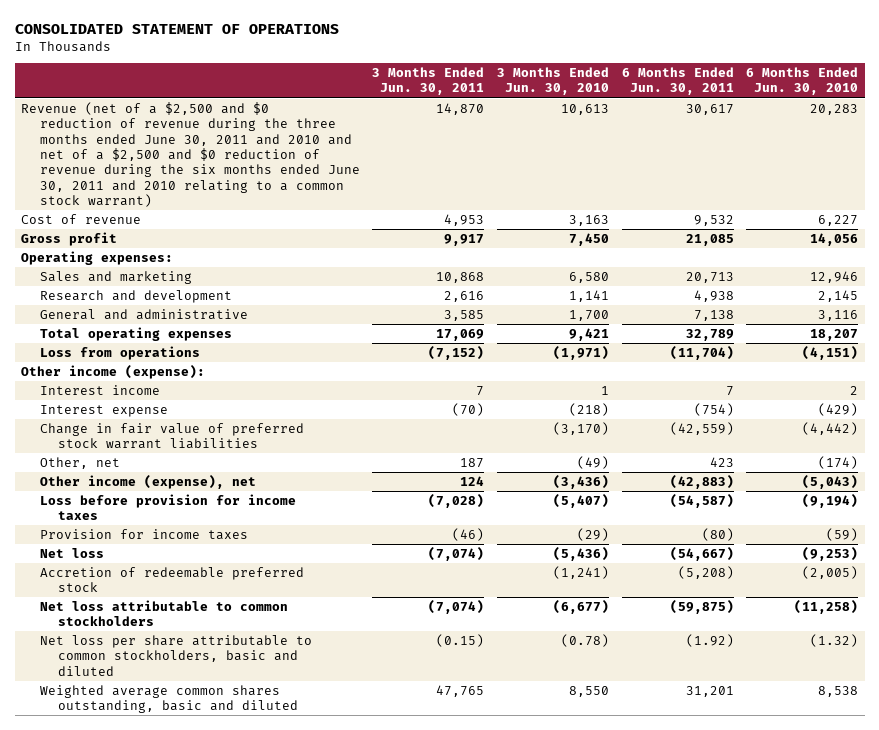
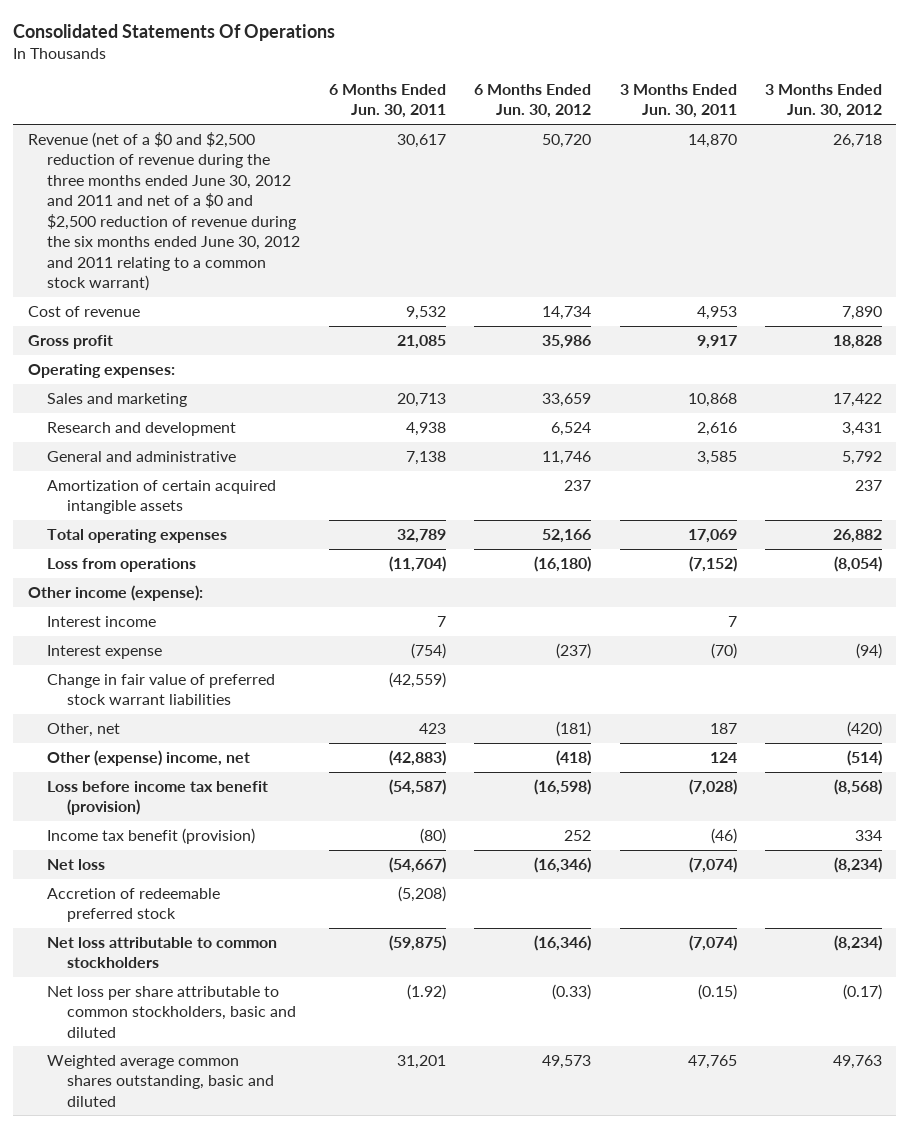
- CONSOLIDATED STATEMENT OF OPERATIONS
+ Consolidated Statements Of Operations
- | 3 Months Ended Jun. 30, 2011 | 3 Months Ended Jun. 30, 2010 | 6 Months Ended Jun. 30, 2011 | 6 Months Ended Jun. 30, 2010
+ | 6 Months Ended Jun. 30, 2011 | 6 Months Ended Jun. 30, 2012 | 3 Months Ended Jun. 30, 2011 | 3 Months Ended Jun. 30, 2012
- Revenue (net of a $2,500 and $0 reduction of revenue during the three months ended June 30, 2011 and 2010 and net of a $2,500 and $0 reduction of revenue during the six months ended June 30, 2011 and 2010 relating to a common stock warrant) | 14,870 | 10,613 | 30,617 | 20,283
+ Revenue (net of a $0 and $2,500 reduction of revenue during the three months ended June 30, 2012 and 2011 and net of a $0 and $2,500 reduction of revenue during the six months ended June 30, 2012 and 2011 relating to a common stock warrant) | 30,617 | 50,720 | 14,870 | 26,718
+ Amortization of certain acquired intangible assets | | 237 | | 237
- Other income (expense), net | 124 | (3,436) | (42,883) | (5,043)
- Loss before provision for income taxes | (7,028) | (5,407) | (54,587) | (9,194)
- Provision for income taxes | (46) | (29) | (80) | (59)
+ Other (expense) income, net | (42,883) | (418) | 124 | (514)
+ Loss before income tax benefit (provision) | (54,587) | (16,598) | (7,028) | (8,568)
+ Income tax benefit (provision) | (80) | 252 | (46) | 334

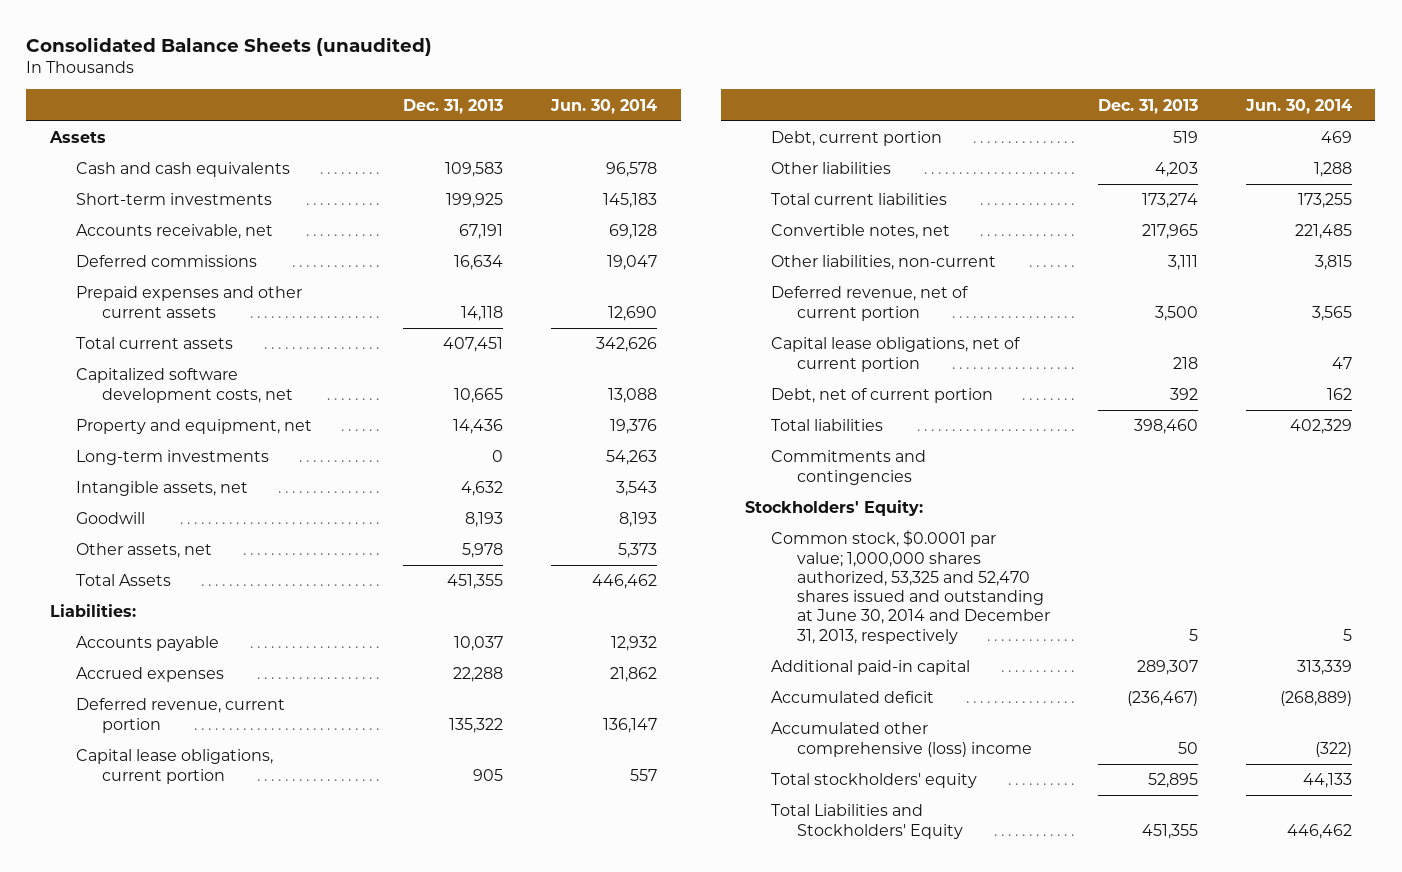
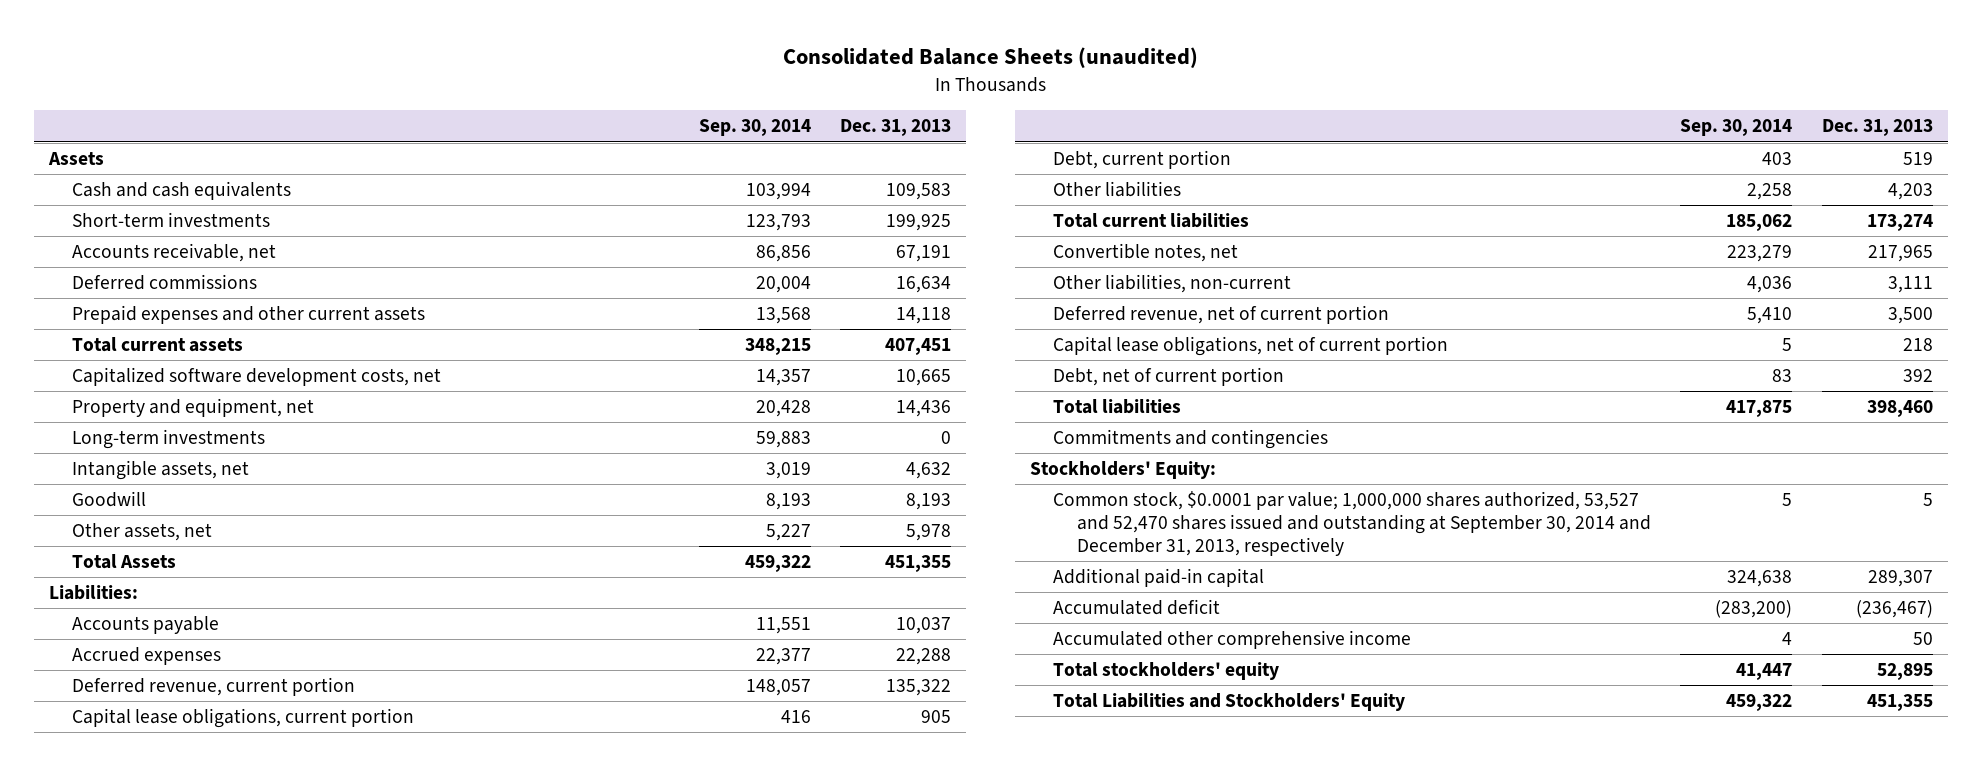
- | Dec. 31, 2013 | Jun. 30, 2014
+ | Sep. 30, 2014 | Dec. 31, 2013
- Common stock, $0.0001 par value; 1,000,000 shares authorized, 53,325 and 52,470 shares issued and outstanding at June 30, 2014 and December 31, 2013, respectively | 5 | 5
+ Common stock, $0.0001 par value; 1,000,000 shares authorized, 53,527 and 52,470 shares issued and outstanding at September 30, 2014 and December 31, 2013, respectively | 5 | 5
- Accumulated other comprehensive (loss) income | 50 | (322)
+ Accumulated other comprehensive income | 4 | 50

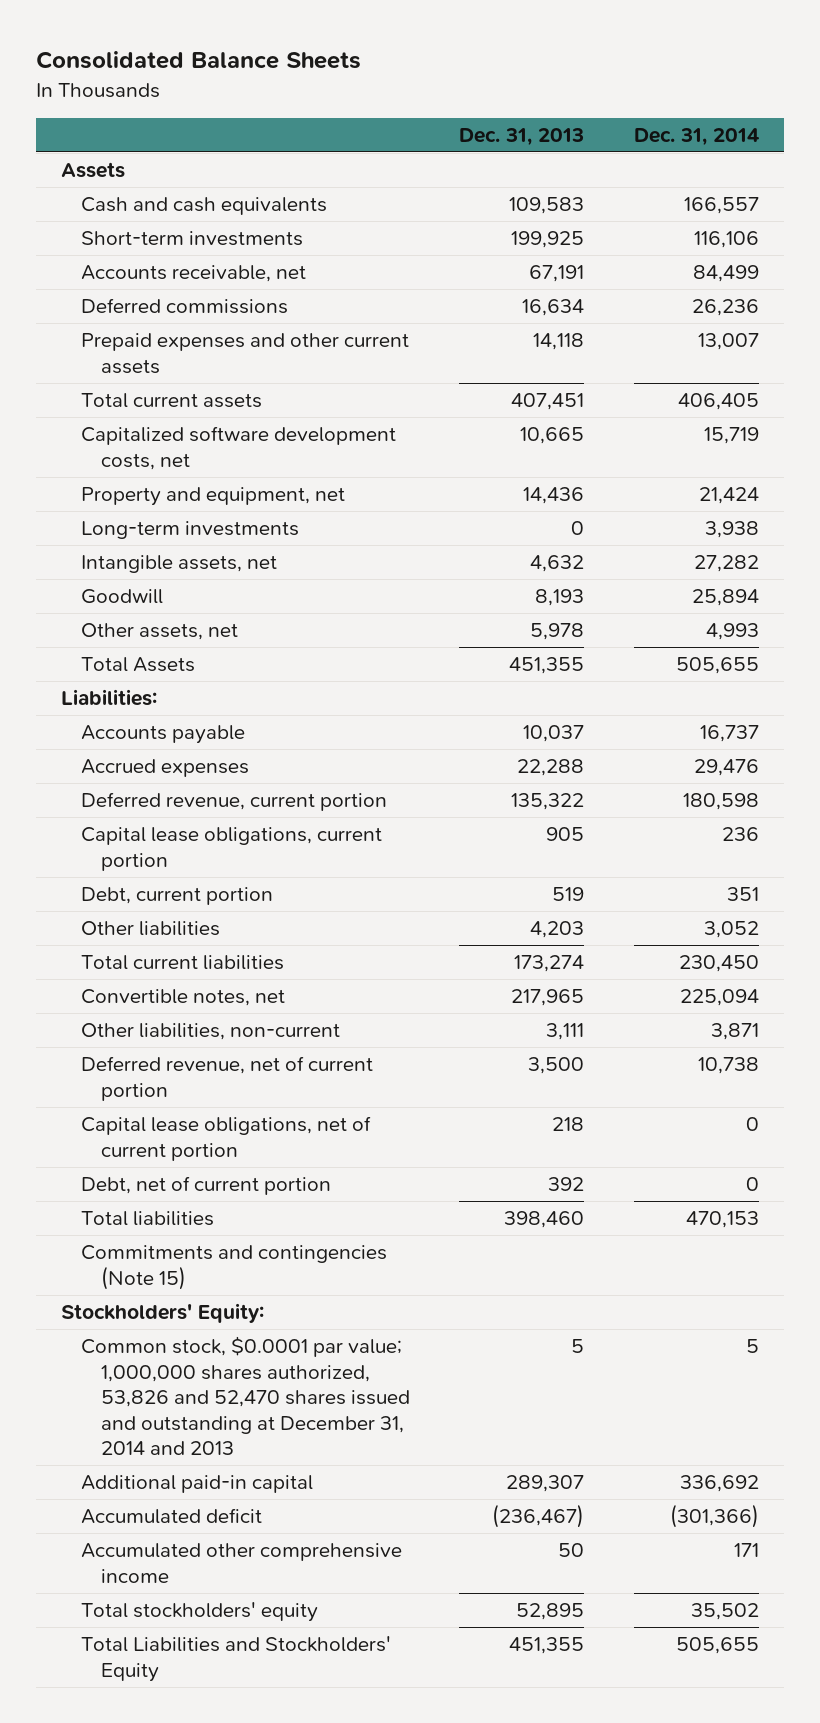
- Consolidated Balance Sheets (unaudited)
+ Consolidated Balance Sheets
- | Sep. 30, 2014 | Dec. 31, 2013
+ | Dec. 31, 2013 | Dec. 31, 2014
- Commitments and contingencies
+ Commitments and contingencies (Note 15)
- Common stock, $0.0001 par value; 1,000,000 shares authorized, 53,527 and 52,470 shares issued and outstanding at September 30, 2014 and December 31, 2013, respectively | 5 | 5
+ Common stock, $0.0001 par value; 1,000,000 shares authorized, 53,826 and 52,470 shares issued and outstanding at December 31, 2014 and 2013 | 5 | 5

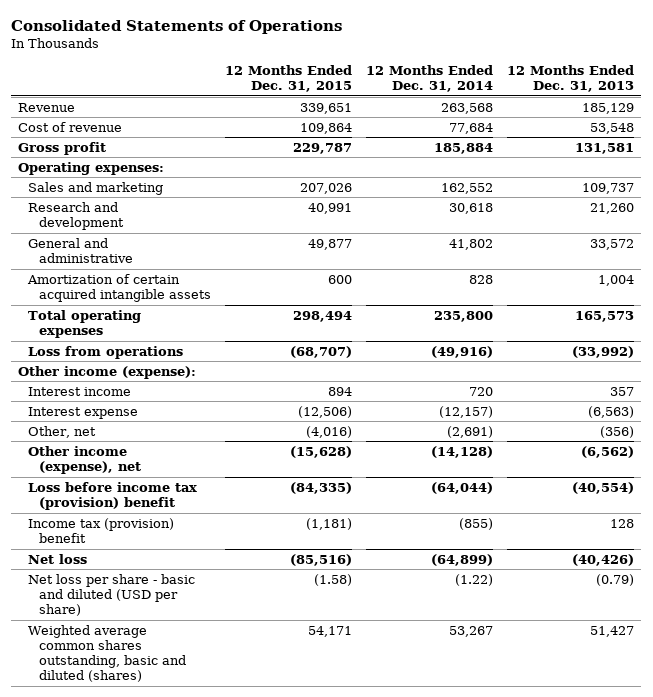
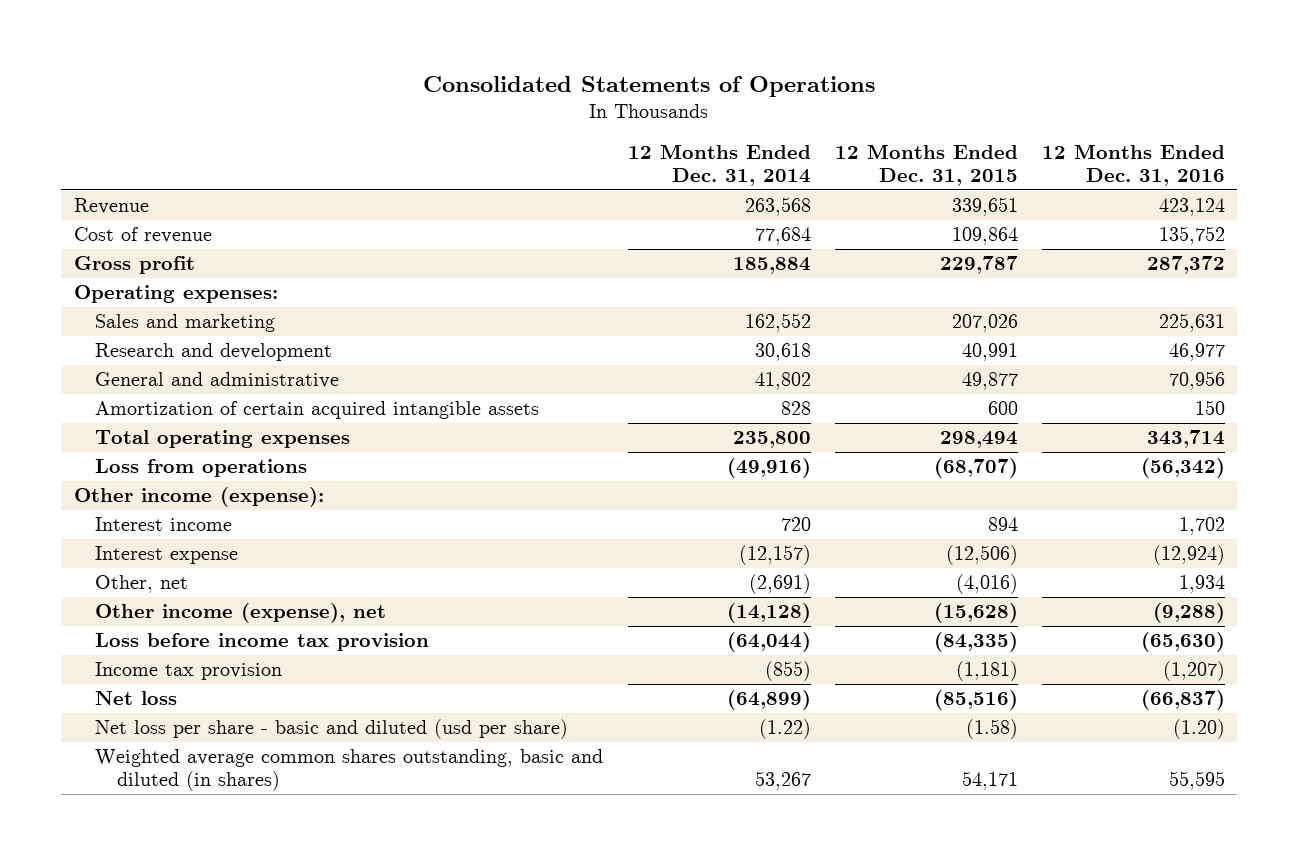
- | 12 Months Ended Dec. 31, 2015 | 12 Months Ended Dec. 31, 2014 | 12 Months Ended Dec. 31, 2013
+ | 12 Months Ended Dec. 31, 2014 | 12 Months Ended Dec. 31, 2015 | 12 Months Ended Dec. 31, 2016
- Loss before income tax (provision) benefit | (84,335) | (64,044) | (40,554)
- Income tax (provision) benefit | (1,181) | (855) | 128
+ Loss before income tax provision | (64,044) | (84,335) | (65,630)
+ Income tax provision | (855) | (1,181) | (1,207)
- Net loss per share - basic and diluted (USD per share) | (1.58) | (1.22) | (0.79)
- Weighted average common shares outstanding, basic and diluted (shares) | 54,171 | 53,267 | 51,427
+ Net loss per share - basic and diluted (usd per share) | (1.22) | (1.58) | (1.20)
+ Weighted average common shares outstanding, basic and diluted (in shares) | 53,267 | 54,171 | 55,595

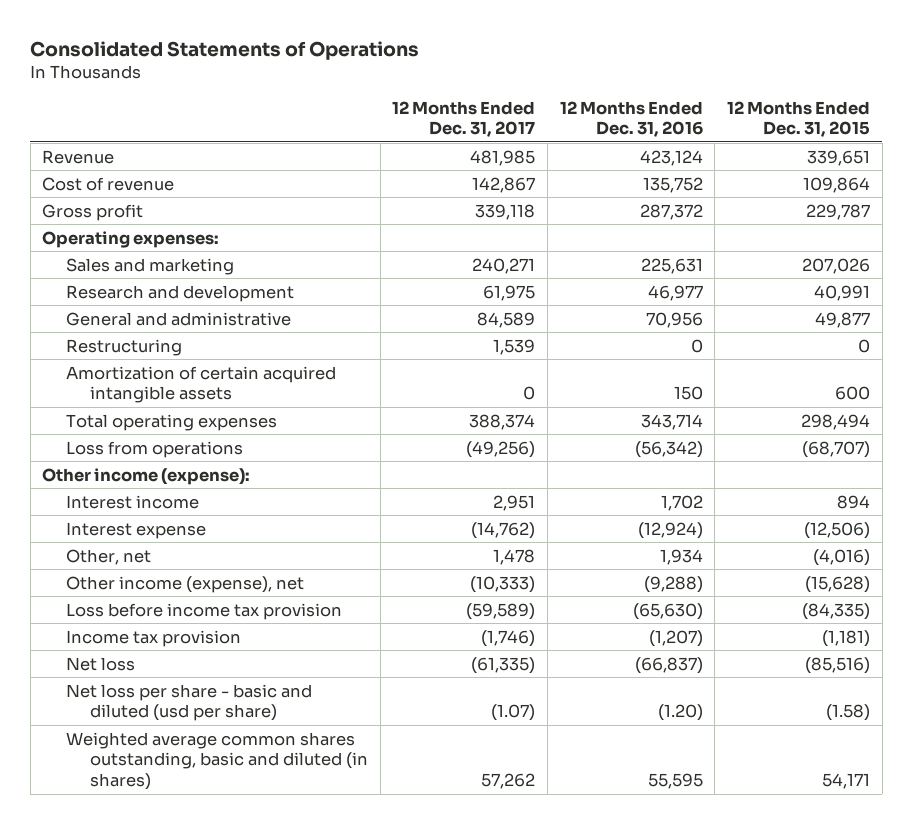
- | 12 Months Ended Dec. 31, 2014 | 12 Months Ended Dec. 31, 2015 | 12 Months Ended Dec. 31, 2016
+ | 12 Months Ended Dec. 31, 2017 | 12 Months Ended Dec. 31, 2016 | 12 Months Ended Dec. 31, 2015
+ Restructuring | 1,539 | 0 | 0

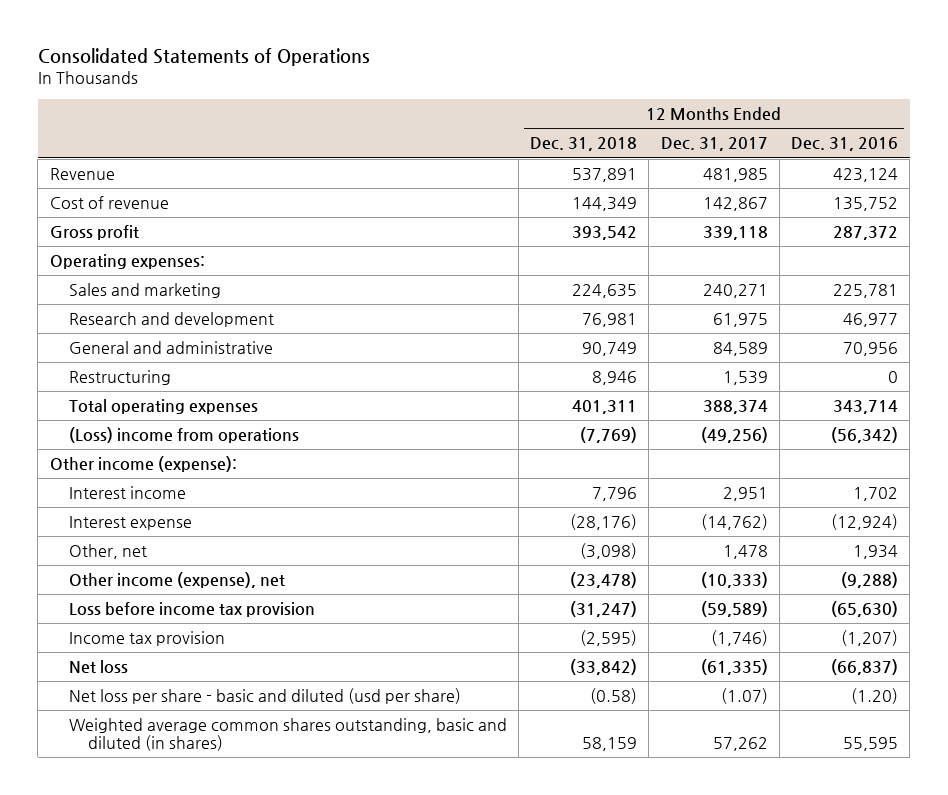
- | 12 Months Ended Dec. 31, 2017 | 12 Months Ended Dec. 31, 2016 | 12 Months Ended Dec. 31, 2015
+ | 12 Months Ended Dec. 31, 2018 | 12 Months Ended Dec. 31, 2017 | 12 Months Ended Dec. 31, 2016
- Sales and marketing | 240,271 | 225,631 | 207,026
+ Sales and marketing | 224,635 | 240,271 | 225,781
- Amortization of certain acquired intangible assets | 0 | 150 | 600
- Loss from operations | (49,256) | (56,342) | (68,707)
+ (Loss) income from operations | (7,769) | (49,256) | (56,342)

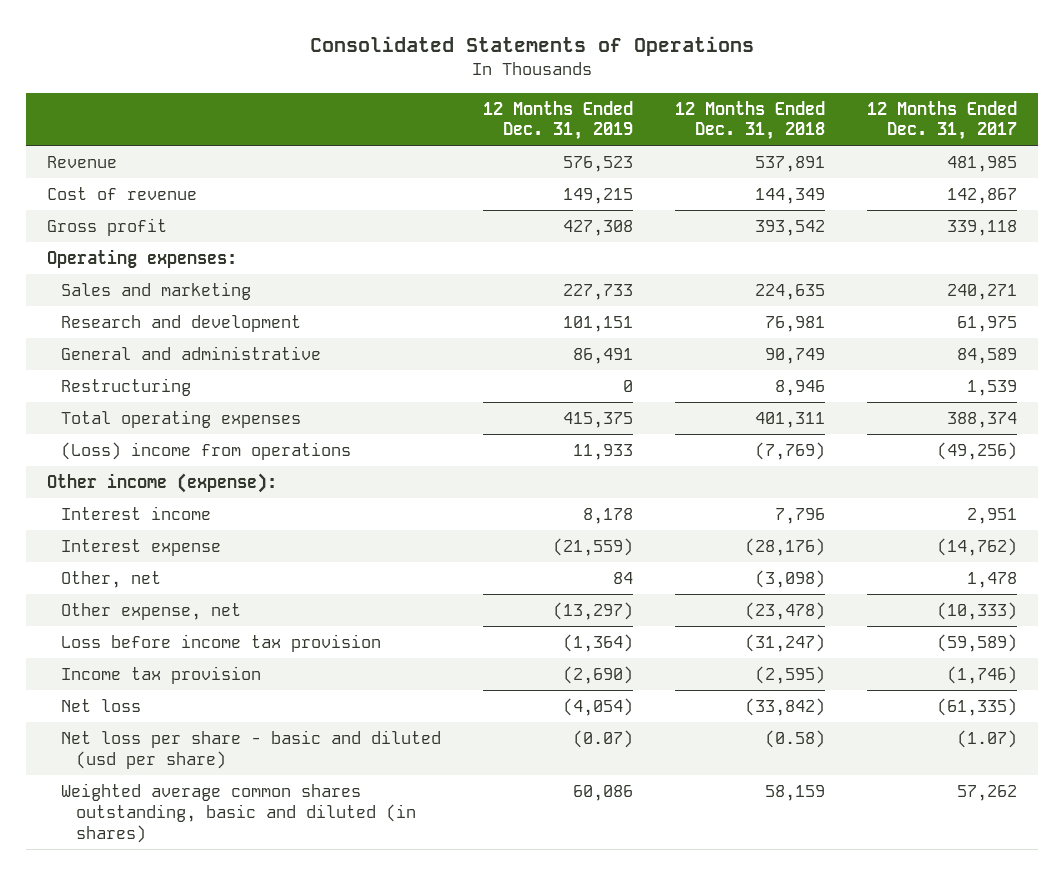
- | 12 Months Ended Dec. 31, 2018 | 12 Months Ended Dec. 31, 2017 | 12 Months Ended Dec. 31, 2016
+ | 12 Months Ended Dec. 31, 2019 | 12 Months Ended Dec. 31, 2018 | 12 Months Ended Dec. 31, 2017
- Other income (expense), net | (23,478) | (10,333) | (9,288)
+ Other expense, net | (13,297) | (23,478) | (10,333)

